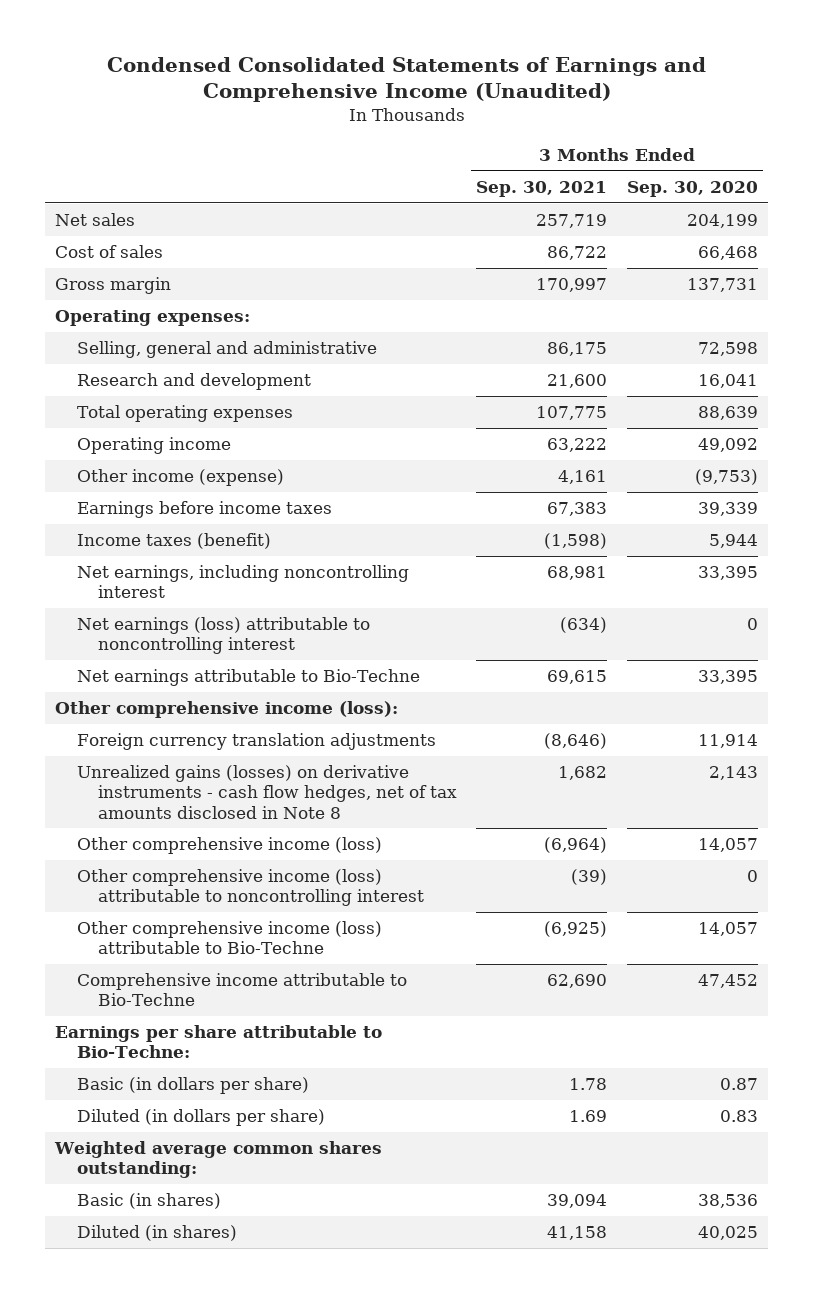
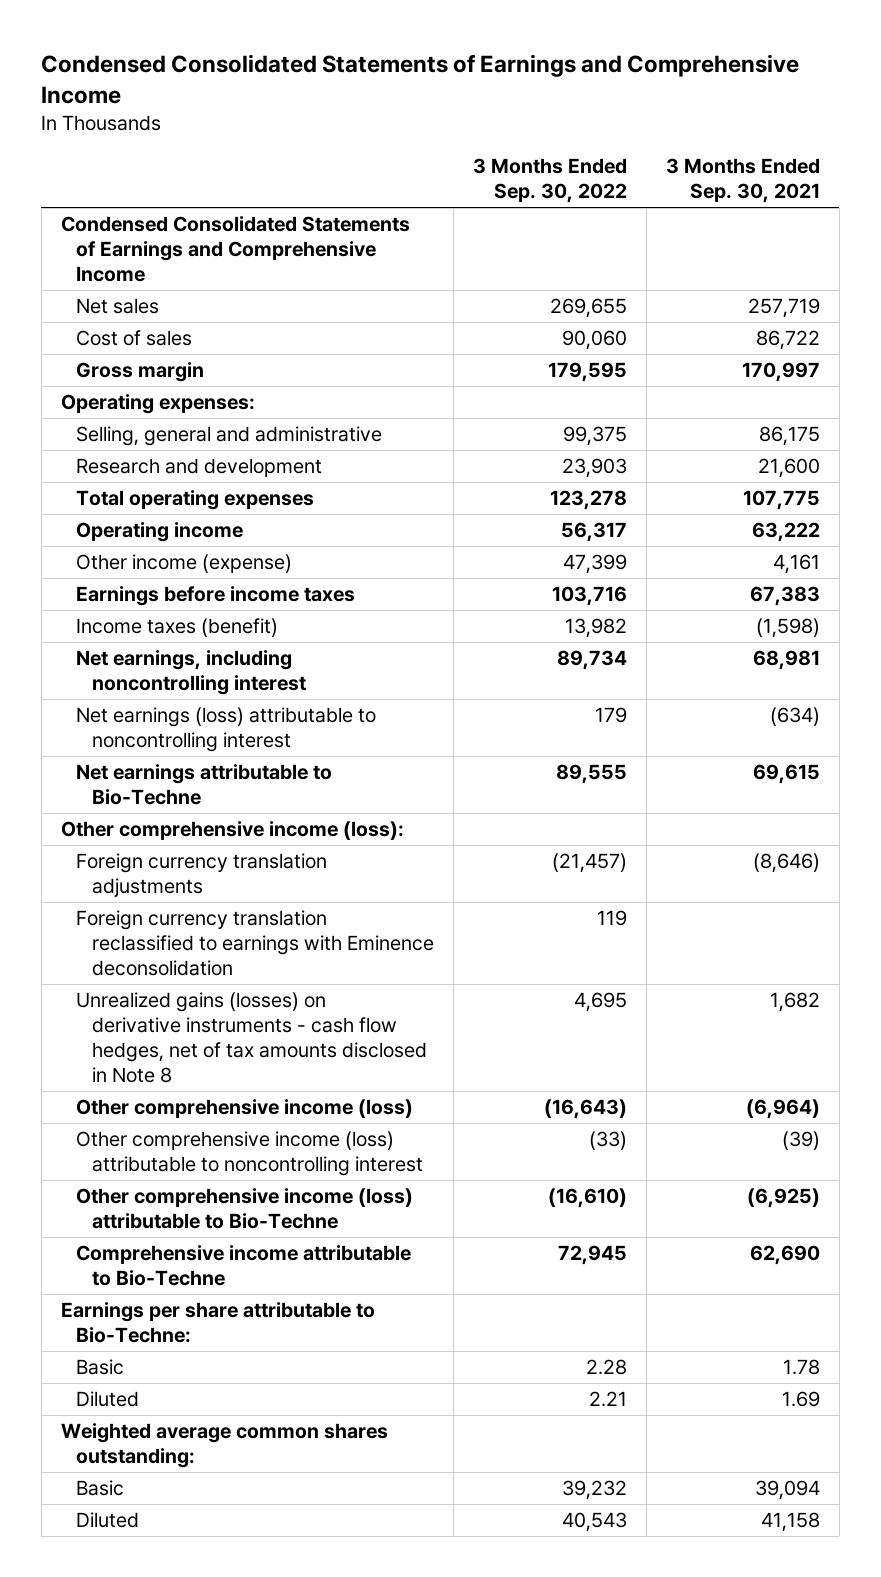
- Condensed Consolidated Statements of Earnings and Comprehensive Income (Unaudited)
+ Condensed Consolidated Statements of Earnings and Comprehensive Income
- | 3 Months Ended Sep. 30, 2021 | 3 Months Ended Sep. 30, 2020
+ | 3 Months Ended Sep. 30, 2022 | 3 Months Ended Sep. 30, 2021
+ Condensed Consolidated Statements of Earnings and Comprehensive Income
+ Foreign currency translation reclassified to earnings with Eminence deconsolidation | 119 |
- Basic (in dollars per share) | 1.78 | 0.87
- Diluted (in dollars per share) | 1.69 | 0.83
+ Basic | 2.28 | 1.78
+ Diluted | 2.21 | 1.69
- Basic (in shares) | 39,094 | 38,536
- Diluted (in shares) | 41,158 | 40,025
+ Basic | 39,232 | 39,094
+ Diluted | 40,543 | 41,158

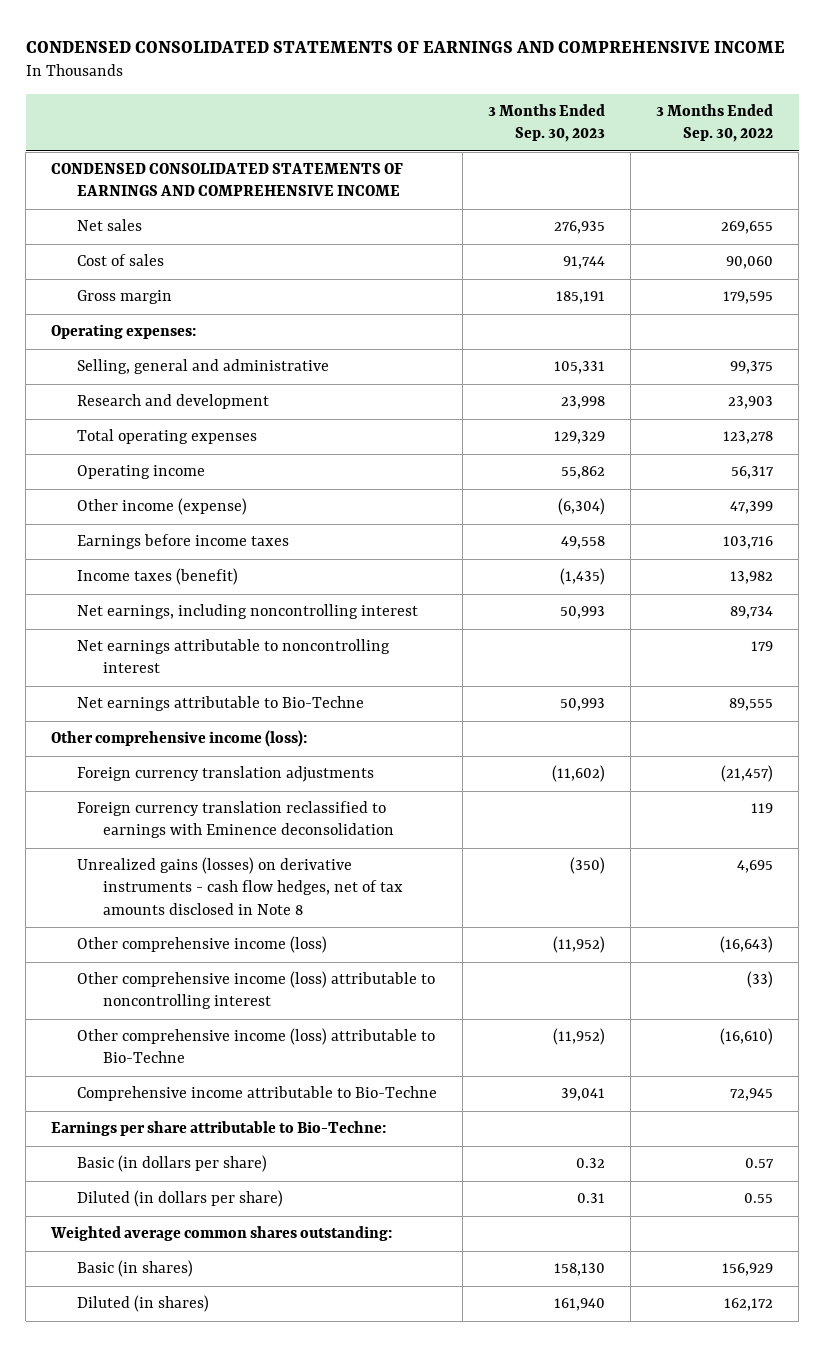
- Condensed Consolidated Statements of Earnings and Comprehensive Income
+ CONDENSED CONSOLIDATED STATEMENTS OF EARNINGS AND COMPREHENSIVE INCOME
- | 3 Months Ended Sep. 30, 2022 | 3 Months Ended Sep. 30, 2021
+ | 3 Months Ended Sep. 30, 2023 | 3 Months Ended Sep. 30, 2022
- Condensed Consolidated Statements of Earnings and Comprehensive Income
+ CONDENSED CONSOLIDATED STATEMENTS OF EARNINGS AND COMPREHENSIVE INCOME
- Net earnings (loss) attributable to noncontrolling interest | 179 | (634)
+ Net earnings attributable to noncontrolling interest | | 179
- Basic | 2.28 | 1.78
- Diluted | 2.21 | 1.69
+ Basic (in dollars per share) | 0.32 | 0.57
+ Diluted (in dollars per share) | 0.31 | 0.55
- Basic | 39,232 | 39,094
- Diluted | 40,543 | 41,158
+ Basic (in shares) | 158,130 | 156,929
+ Diluted (in shares) | 161,940 | 162,172

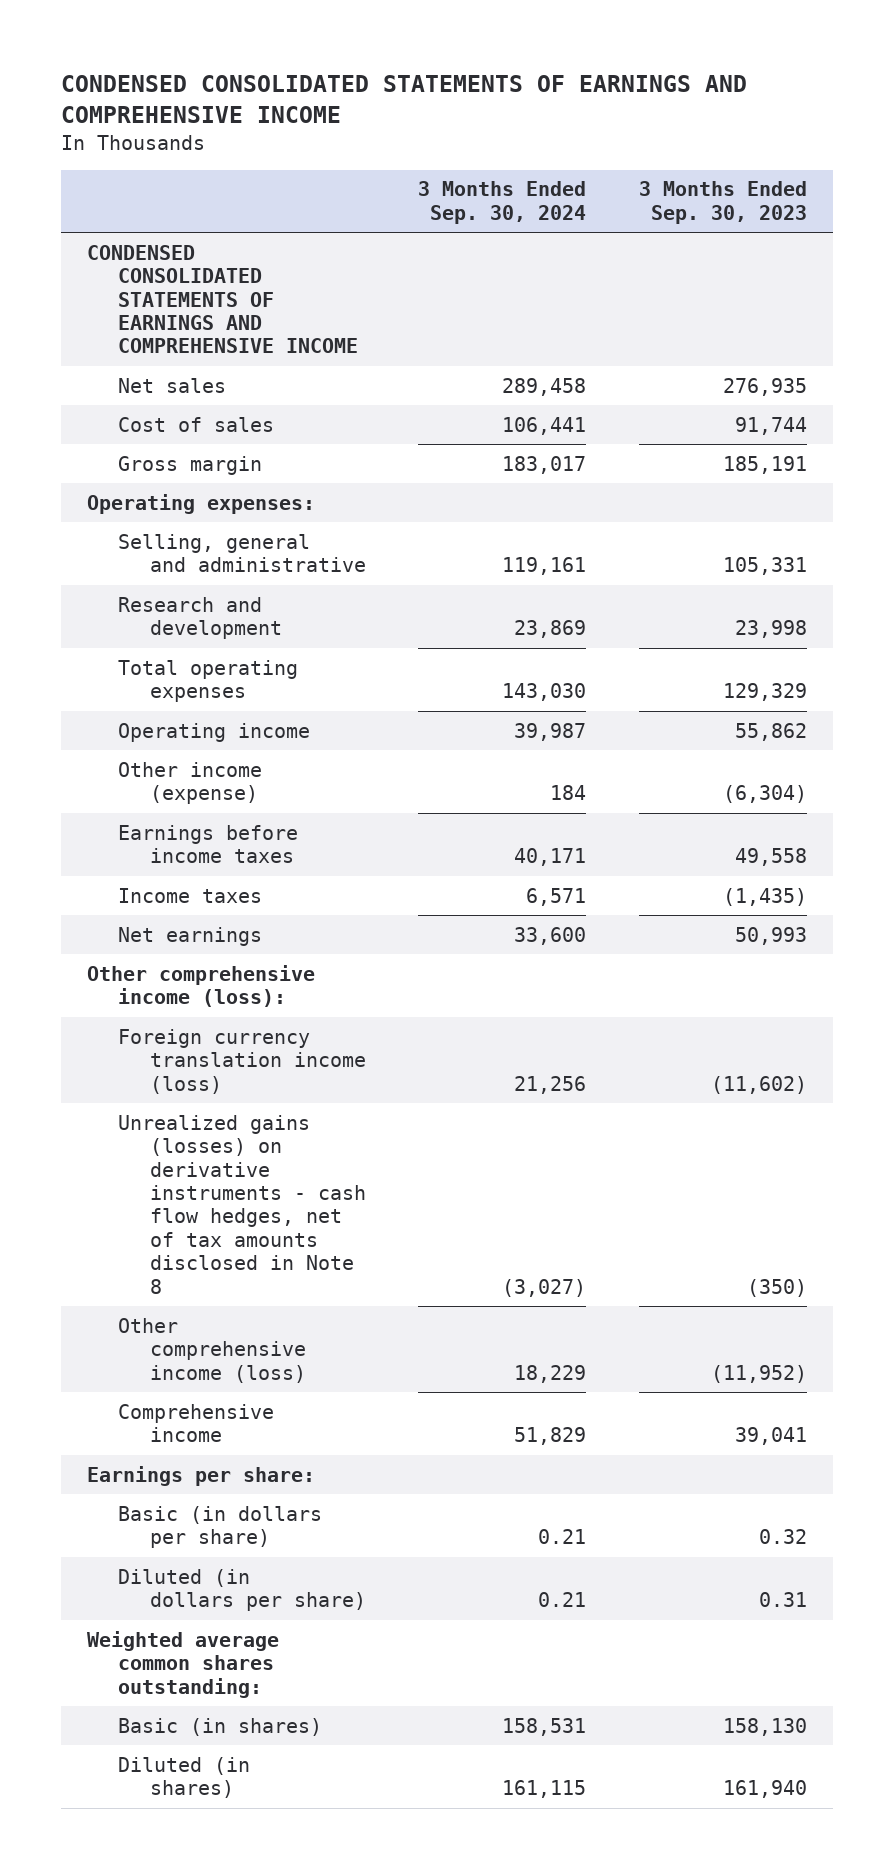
- | 3 Months Ended Sep. 30, 2023 | 3 Months Ended Sep. 30, 2022
+ | 3 Months Ended Sep. 30, 2024 | 3 Months Ended Sep. 30, 2023
- Income taxes (benefit) | (1,435) | 13,982
- Net earnings, including noncontrolling interest | 50,993 | 89,734
- Net earnings attributable to noncontrolling interest | | 179
- Net earnings attributable to Bio-Techne | 50,993 | 89,555
+ Income taxes | 6,571 | (1,435)
+ Net earnings | 33,600 | 50,993
- Foreign currency translation adjustments | (11,602) | (21,457)
- Foreign currency translation reclassified to earnings with Eminence deconsolidation | | 119
+ Foreign currency translation income (loss) | 21,256 | (11,602)
- Other comprehensive income (loss) attributable to noncontrolling interest | | (33)
- Other comprehensive income (loss) attributable to Bio-Techne | (11,952) | (16,610)
- Comprehensive income attributable to Bio-Techne | 39,041 | 72,945
- Earnings per share attributable to Bio-Techne:
+ Comprehensive income | 51,829 | 39,041
+ Earnings per share:

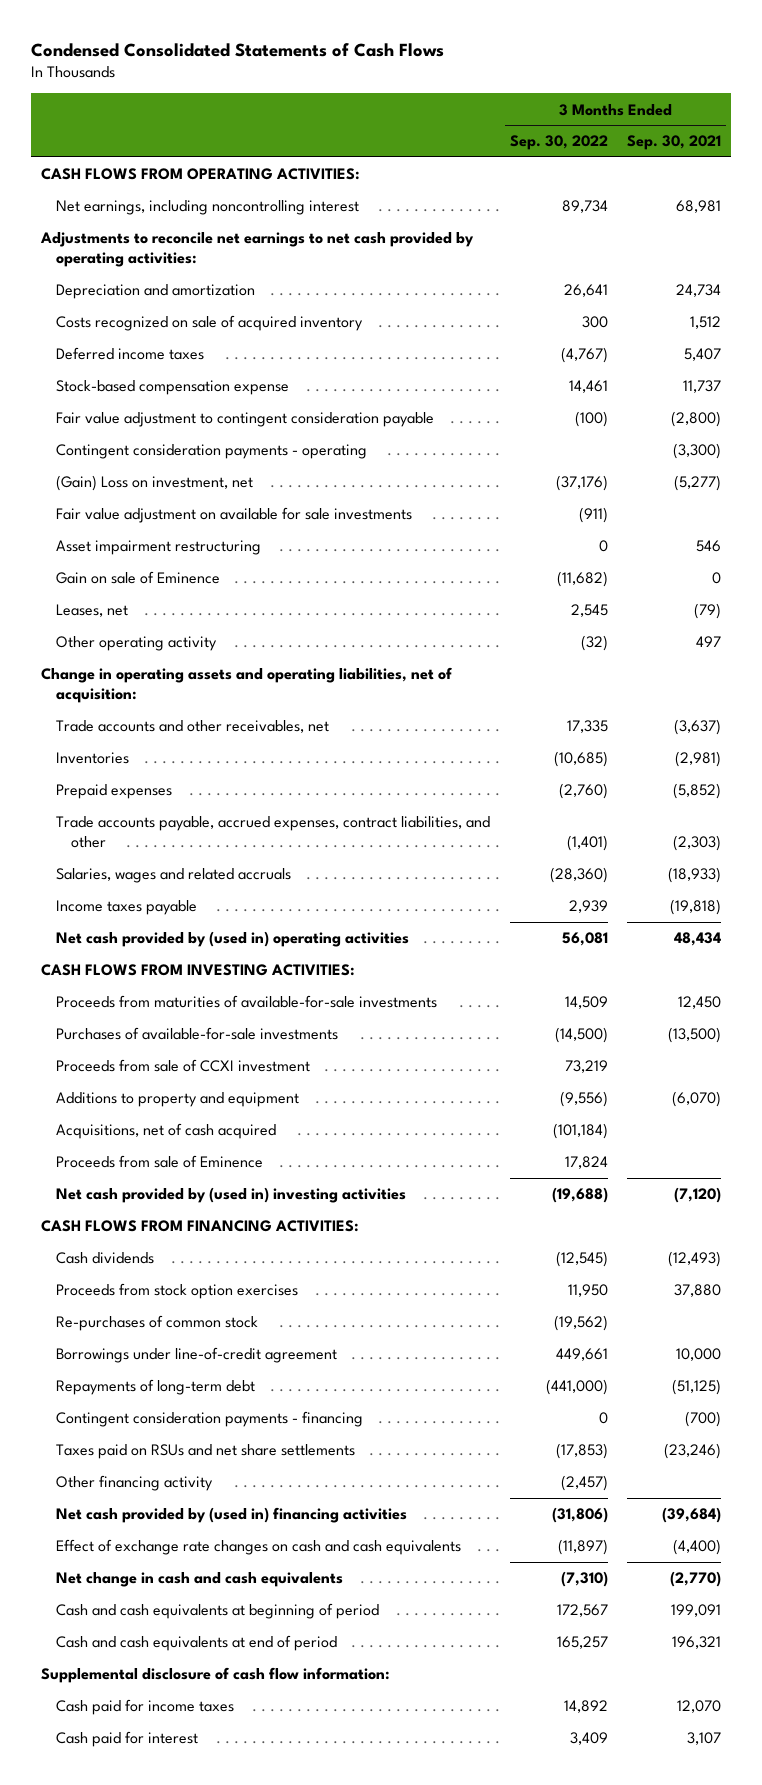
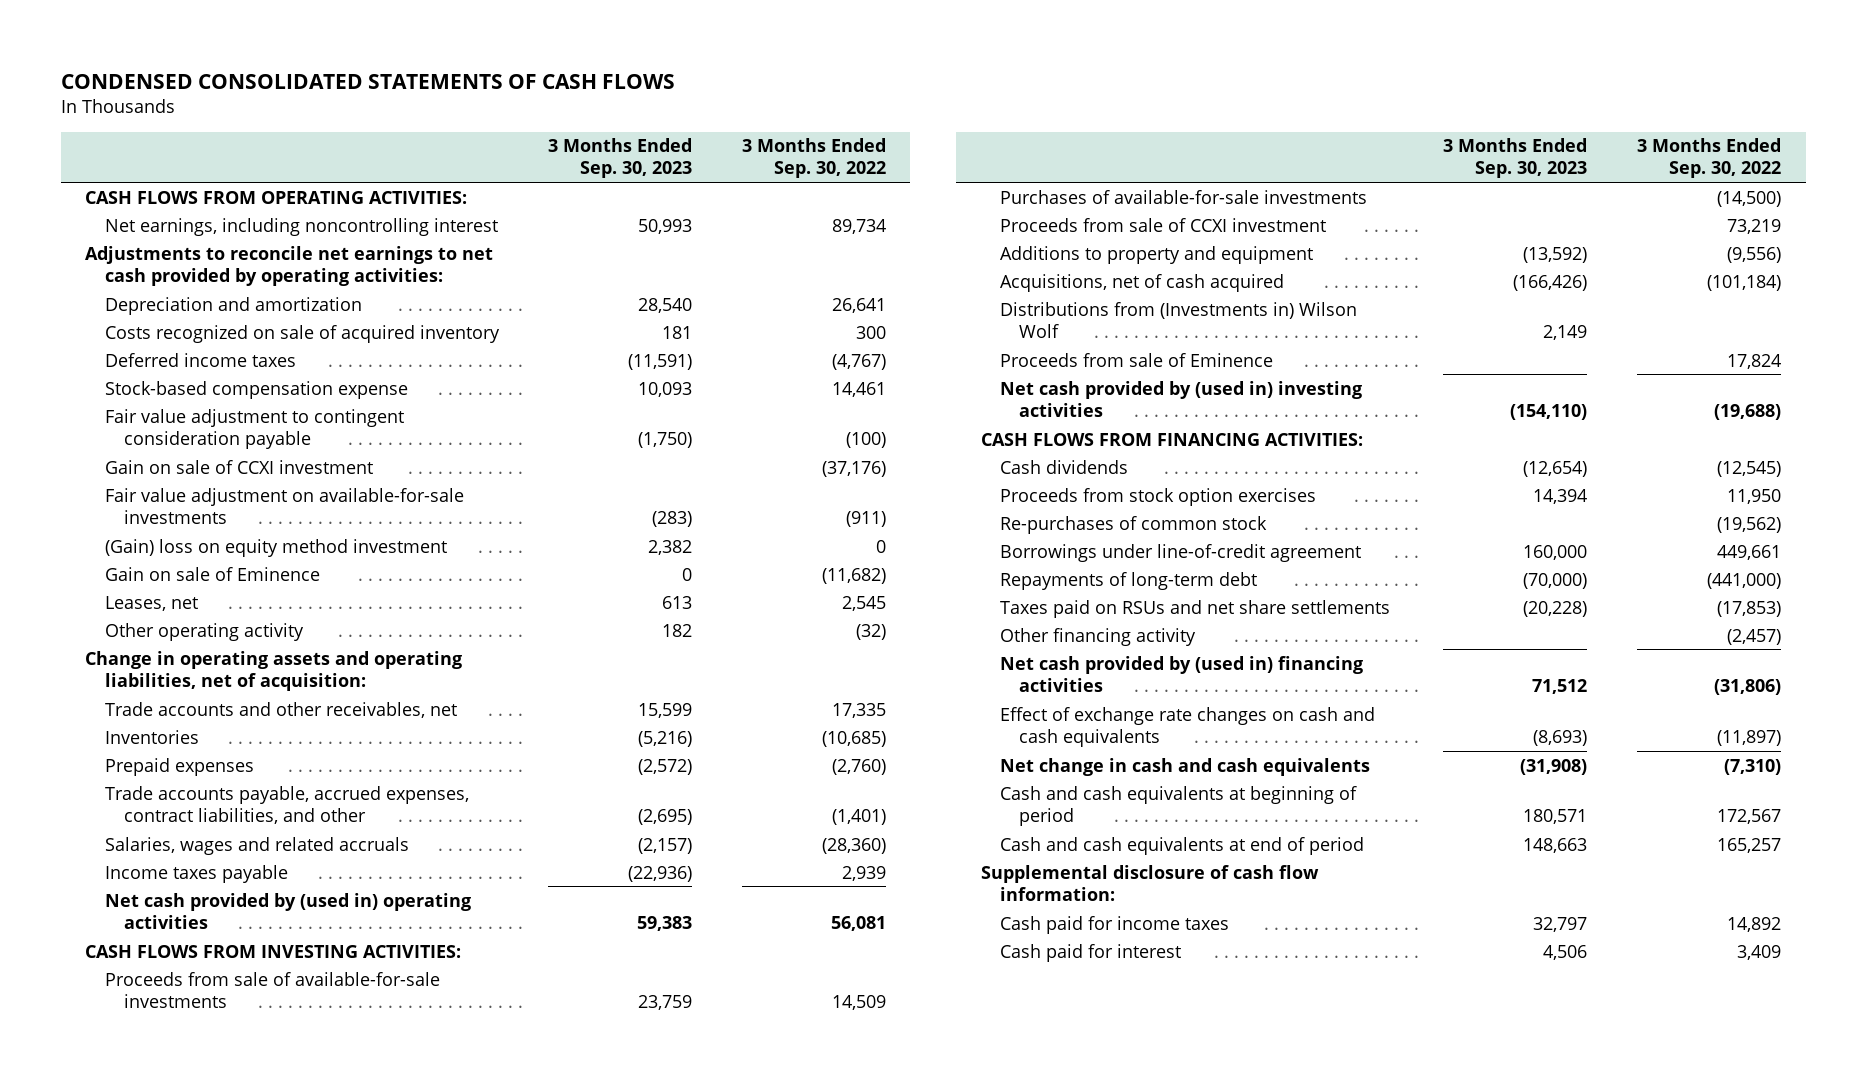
- Condensed Consolidated Statements of Cash Flows
+ CONDENSED CONSOLIDATED STATEMENTS OF CASH FLOWS
- | 3 Months Ended Sep. 30, 2022 | 3 Months Ended Sep. 30, 2021
+ | 3 Months Ended Sep. 30, 2023 | 3 Months Ended Sep. 30, 2022
- Contingent consideration payments - operating | | (3,300)
- (Gain) Loss on investment, net | (37,176) | (5,277)
- Fair value adjustment on available for sale investments | (911) |
- Asset impairment restructuring | 0 | 546
+ Gain on sale of CCXI investment | | (37,176)
+ Fair value adjustment on available-for-sale investments | (283) | (911)
+ (Gain) loss on equity method investment | 2,382 | 0
- Proceeds from maturities of available-for-sale investments | 14,509 | 12,450
+ Proceeds from sale of available-for-sale investments | 23,759 | 14,509
+ Distributions from (Investments in) Wilson Wolf | 2,149 |
- Contingent consideration payments - financing | 0 | (700)

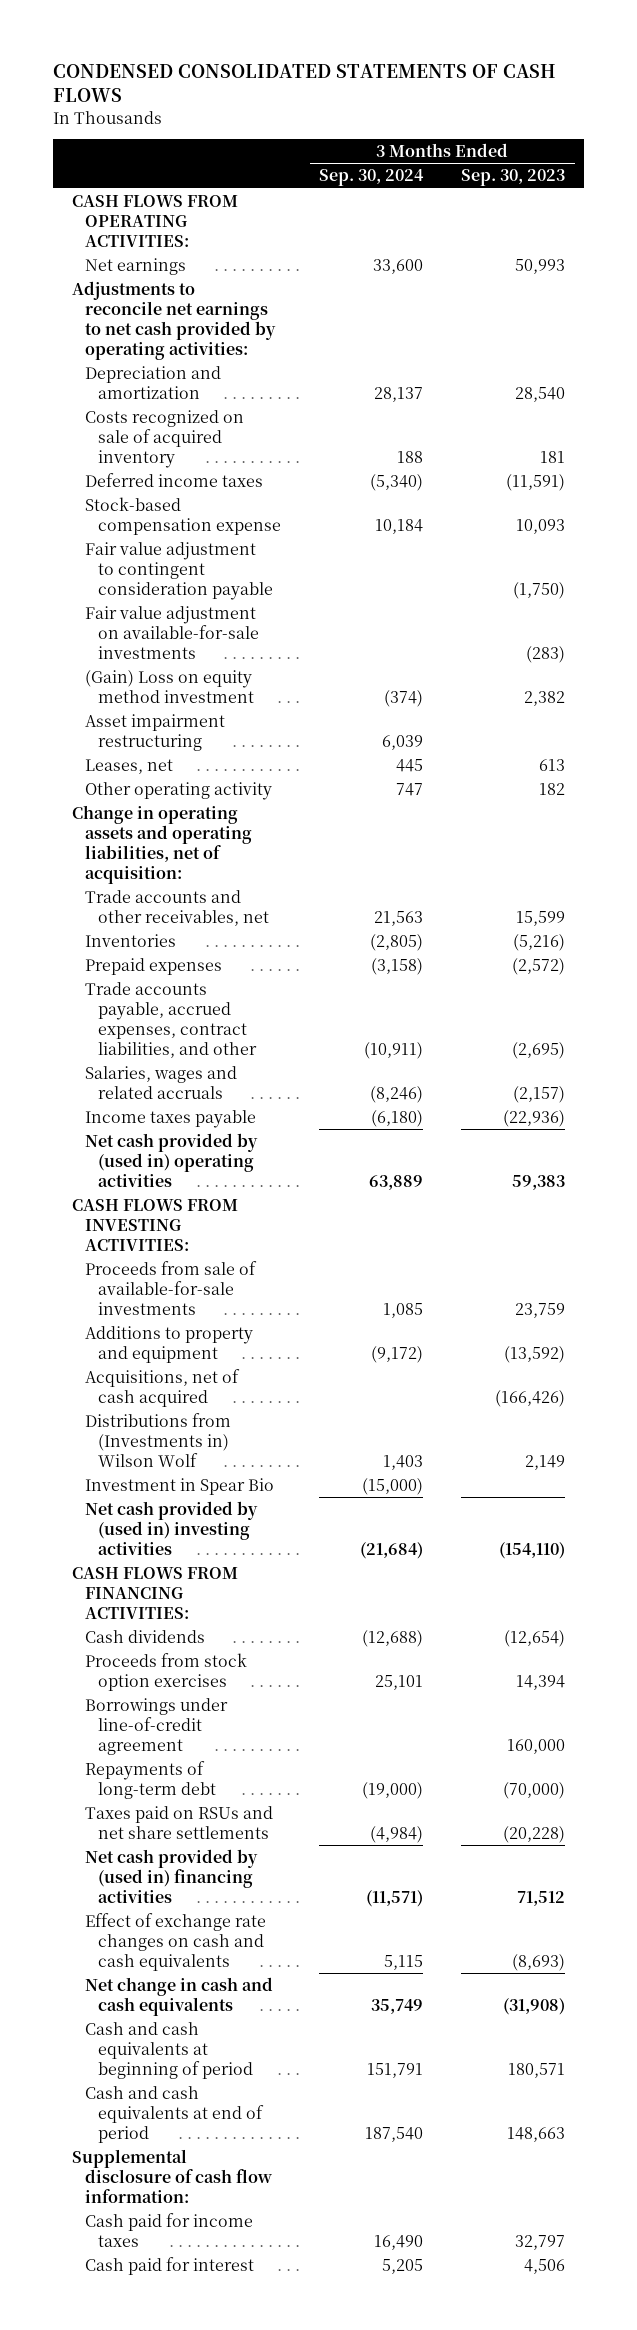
- | 3 Months Ended Sep. 30, 2023 | 3 Months Ended Sep. 30, 2022
+ | 3 Months Ended Sep. 30, 2024 | 3 Months Ended Sep. 30, 2023
- Net earnings, including noncontrolling interest | 50,993 | 89,734
+ Net earnings | 33,600 | 50,993
- Gain on sale of CCXI investment | | (37,176)
- (Gain) loss on equity method investment | 2,382 | 0
- Gain on sale of Eminence | 0 | (11,682)
+ (Gain) Loss on equity method investment | (374) | 2,382
+ Asset impairment restructuring | 6,039 |
- Purchases of available-for-sale investments | | (14,500)
- Proceeds from sale of CCXI investment | | 73,219
- Proceeds from sale of Eminence | | 17,824
+ Investment in Spear Bio | (15,000) |
- Re-purchases of common stock | | (19,562)
- Other financing activity | | (2,457)

